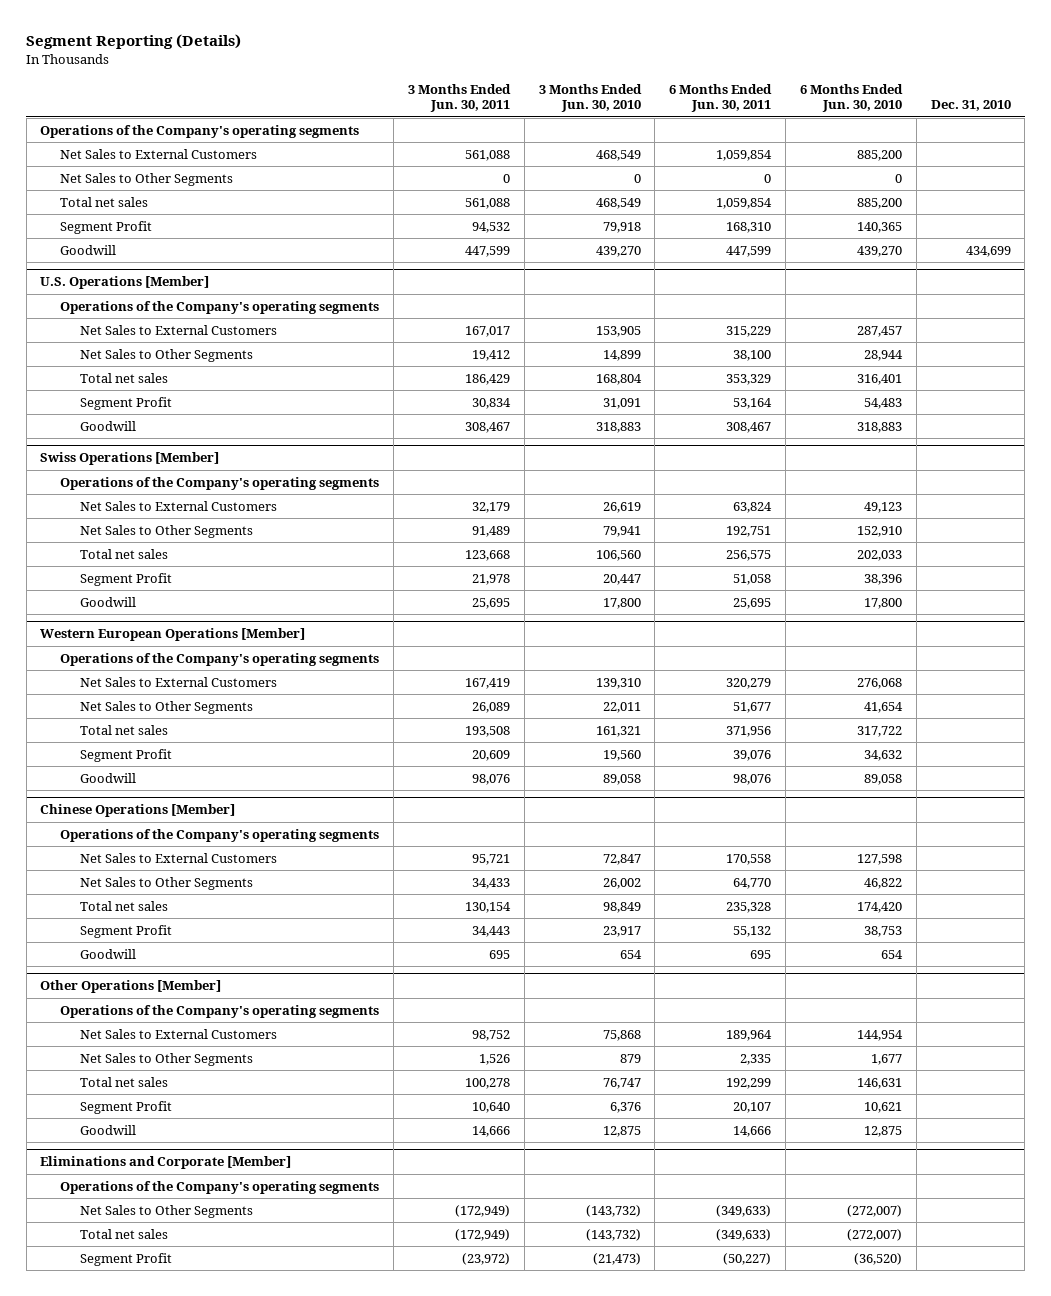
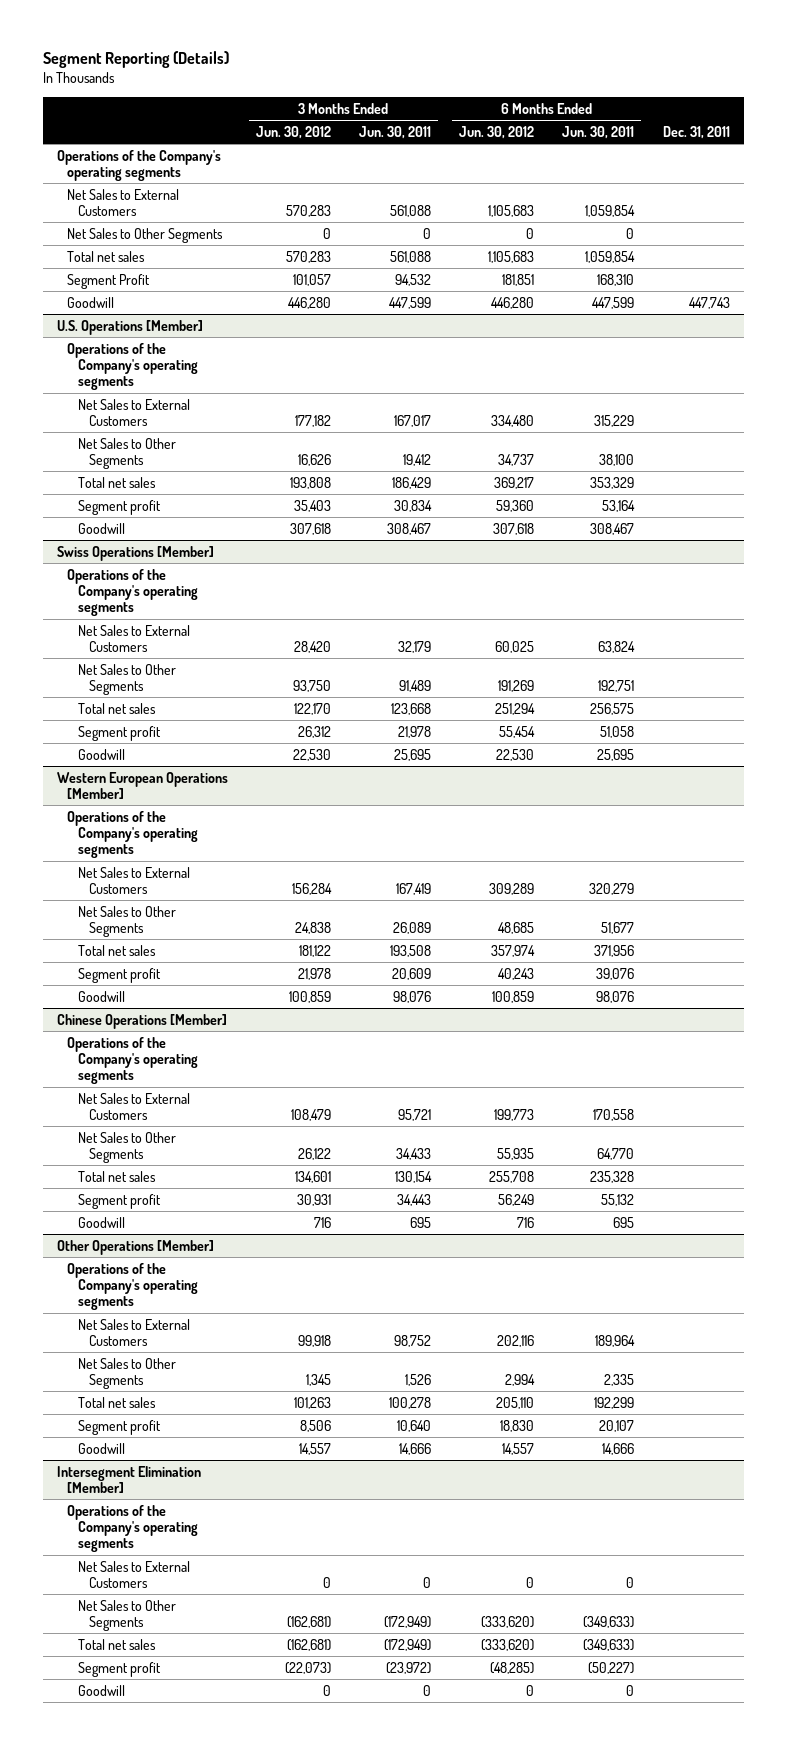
- | 3 Months Ended Jun. 30, 2011 | 3 Months Ended Jun. 30, 2010 | 6 Months Ended Jun. 30, 2011 | 6 Months Ended Jun. 30, 2010 | Dec. 31, 2010
+ | 3 Months Ended Jun. 30, 2012 | 3 Months Ended Jun. 30, 2011 | 6 Months Ended Jun. 30, 2012 | 6 Months Ended Jun. 30, 2011 | Dec. 31, 2011
@ U.S. Operations [Member]
- Segment Profit | 30,834 | 31,091 | 53,164 | 54,483 |
+ Segment profit | 35,403 | 30,834 | 59,360 | 53,164 |
@ Swiss Operations [Member]
- Segment Profit | 21,978 | 20,447 | 51,058 | 38,396 |
+ Segment profit | 26,312 | 21,978 | 55,454 | 51,058 |
@ Western European Operations [Member]
- Segment Profit | 20,609 | 19,560 | 39,076 | 34,632 |
+ Segment profit | 21,978 | 20,609 | 40,243 | 39,076 |
@ Chinese Operations [Member]
- Segment Profit | 34,443 | 23,917 | 55,132 | 38,753 |
+ Segment profit | 30,931 | 34,443 | 56,249 | 55,132 |
@ Other Operations [Member]
- Segment Profit | 10,640 | 6,376 | 20,107 | 10,621 |
+ Segment profit | 8,506 | 10,640 | 18,830 | 20,107 |
- Eliminations and Corporate [Member]
+ Intersegment Elimination [Member]
+ Net Sales to External Customers | 0 | 0 | 0 | 0 |
- Segment Profit | (23,972) | (21,473) | (50,227) | (36,520) |
+ Segment profit | (22,073) | (23,972) | (48,285) | (50,227) |
+ Goodwill | 0 | 0 | 0 | 0 |

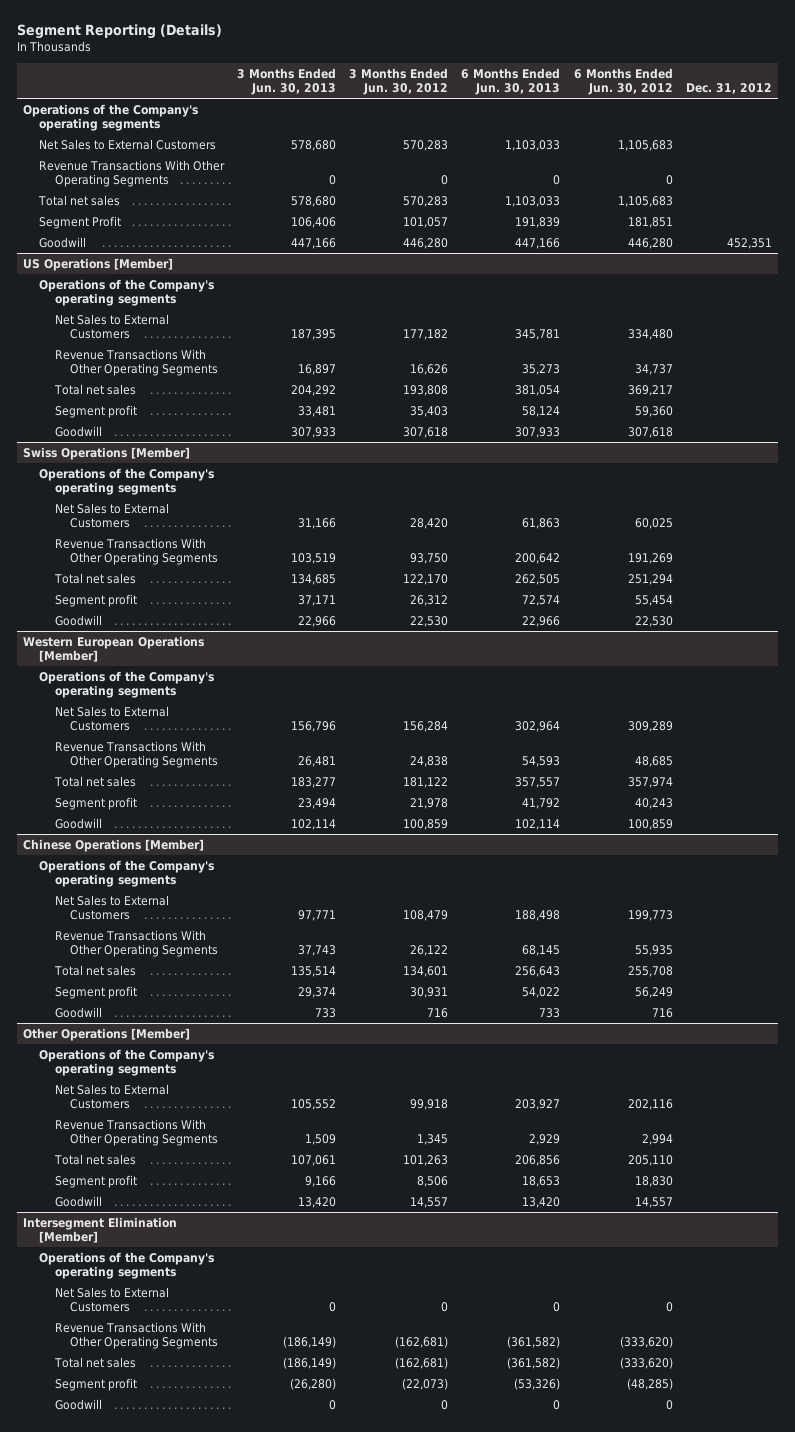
- | 3 Months Ended Jun. 30, 2012 | 3 Months Ended Jun. 30, 2011 | 6 Months Ended Jun. 30, 2012 | 6 Months Ended Jun. 30, 2011 | Dec. 31, 2011
+ | 3 Months Ended Jun. 30, 2013 | 3 Months Ended Jun. 30, 2012 | 6 Months Ended Jun. 30, 2013 | 6 Months Ended Jun. 30, 2012 | Dec. 31, 2012
- Net Sales to Other Segments | 0 | 0 | 0 | 0 |
+ Revenue Transactions With Other Operating Segments | 0 | 0 | 0 | 0 |
- U.S. Operations [Member]
+ US Operations [Member]
- Net Sales to Other Segments | 16,626 | 19,412 | 34,737 | 38,100 |
+ Revenue Transactions With Other Operating Segments | 16,897 | 16,626 | 35,273 | 34,737 |
@ Swiss Operations [Member]
- Net Sales to Other Segments | 93,750 | 91,489 | 191,269 | 192,751 |
+ Revenue Transactions With Other Operating Segments | 103,519 | 93,750 | 200,642 | 191,269 |
@ Western European Operations [Member]
- Net Sales to Other Segments | 24,838 | 26,089 | 48,685 | 51,677 |
+ Revenue Transactions With Other Operating Segments | 26,481 | 24,838 | 54,593 | 48,685 |
@ Chinese Operations [Member]
- Net Sales to Other Segments | 26,122 | 34,433 | 55,935 | 64,770 |
+ Revenue Transactions With Other Operating Segments | 37,743 | 26,122 | 68,145 | 55,935 |
@ Other Operations [Member]
- Net Sales to Other Segments | 1,345 | 1,526 | 2,994 | 2,335 |
+ Revenue Transactions With Other Operating Segments | 1,509 | 1,345 | 2,929 | 2,994 |
@ Intersegment Elimination [Member]
- Net Sales to Other Segments | (162,681) | (172,949) | (333,620) | (349,633) |
+ Revenue Transactions With Other Operating Segments | (186,149) | (162,681) | (361,582) | (333,620) |

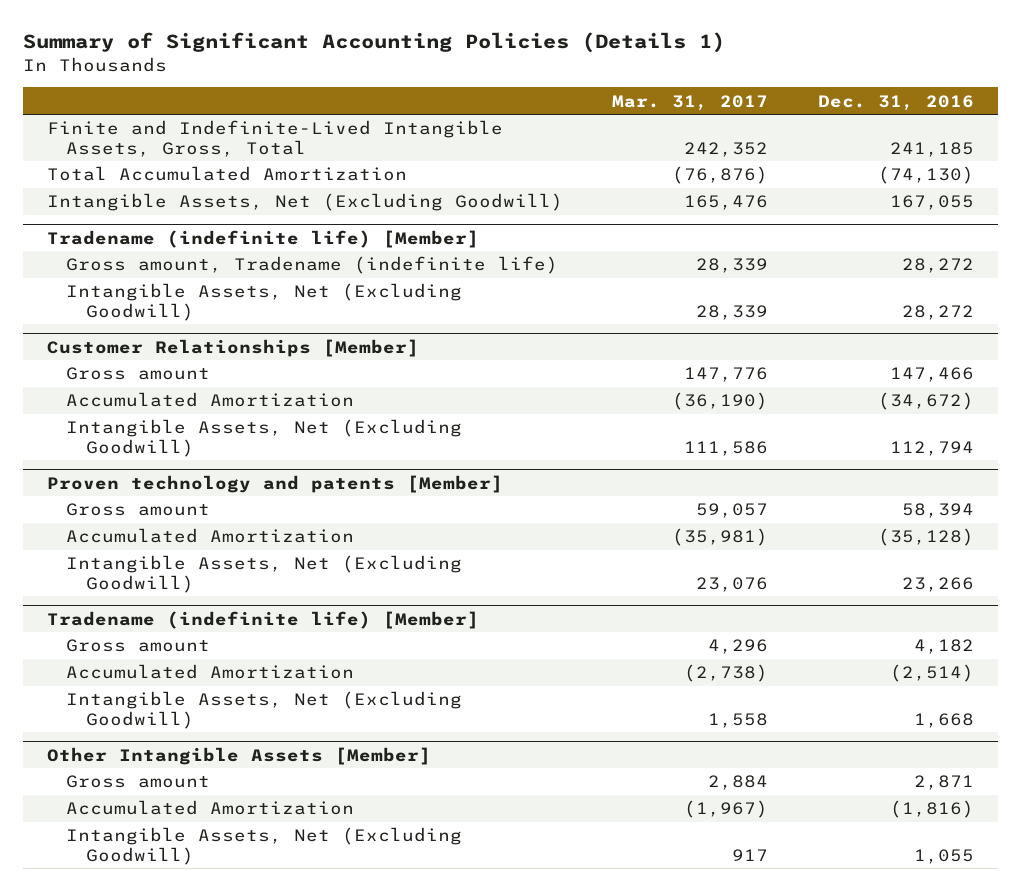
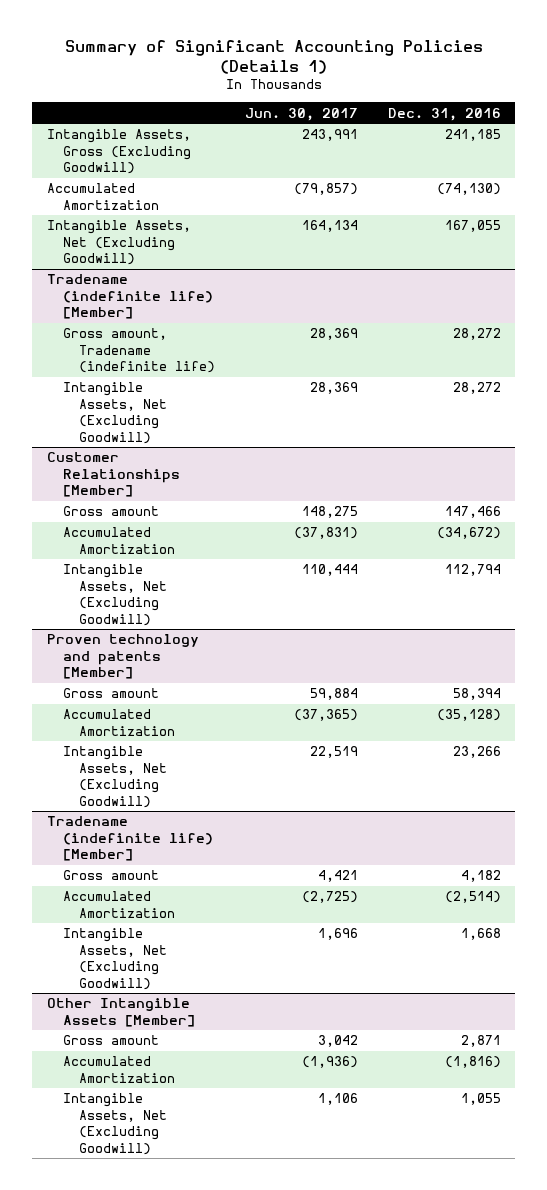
- | Mar. 31, 2017 | Dec. 31, 2016
+ | Jun. 30, 2017 | Dec. 31, 2016
- Finite and Indefinite-Lived Intangible Assets, Gross, Total | 242,352 | 241,185
- Total Accumulated Amortization | (76,876) | (74,130)
+ Intangible Assets, Gross (Excluding Goodwill) | 243,991 | 241,185
+ Accumulated Amortization | (79,857) | (74,130)

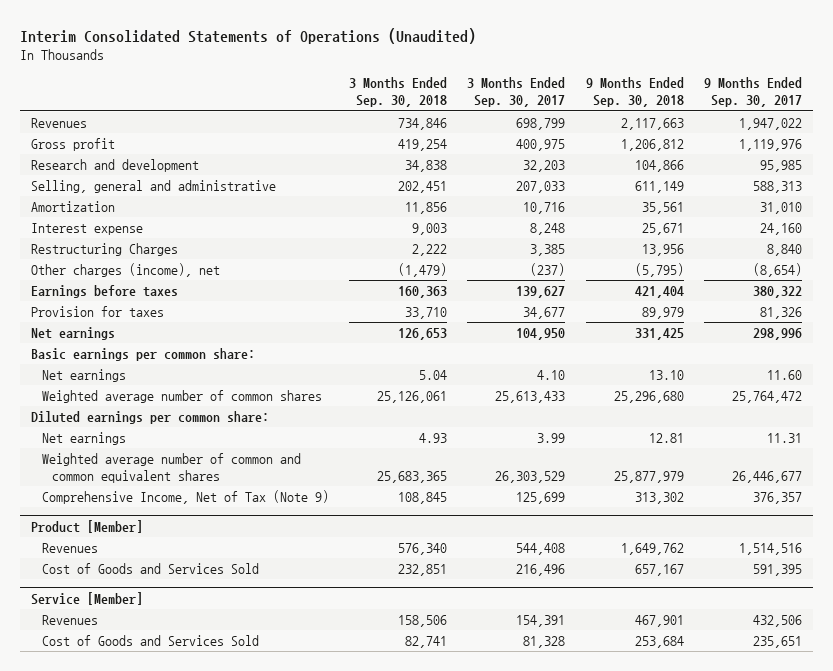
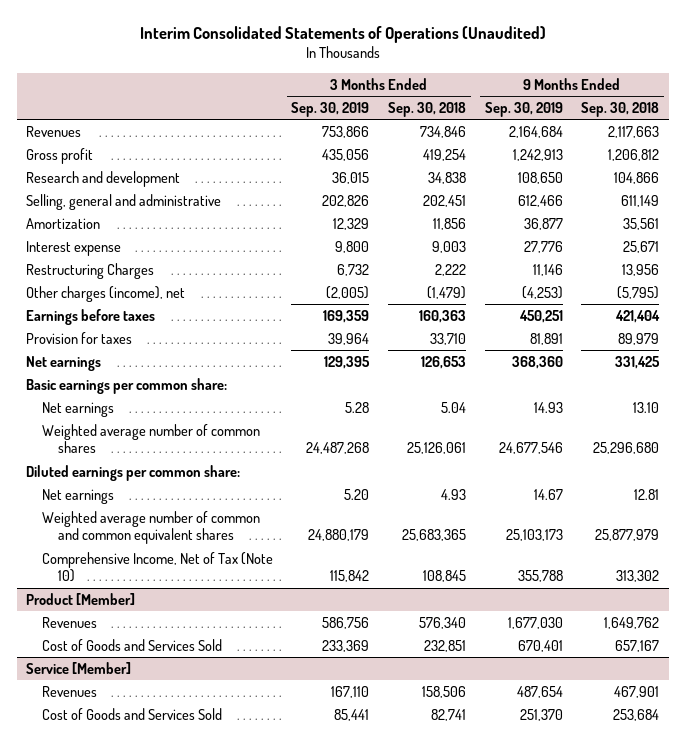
- | 3 Months Ended Sep. 30, 2018 | 3 Months Ended Sep. 30, 2017 | 9 Months Ended Sep. 30, 2018 | 9 Months Ended Sep. 30, 2017
+ | 3 Months Ended Sep. 30, 2019 | 3 Months Ended Sep. 30, 2018 | 9 Months Ended Sep. 30, 2019 | 9 Months Ended Sep. 30, 2018
- Comprehensive Income, Net of Tax (Note 9) | 108,845 | 125,699 | 313,302 | 376,357
+ Comprehensive Income, Net of Tax (Note 10) | 115,842 | 108,845 | 355,788 | 313,302

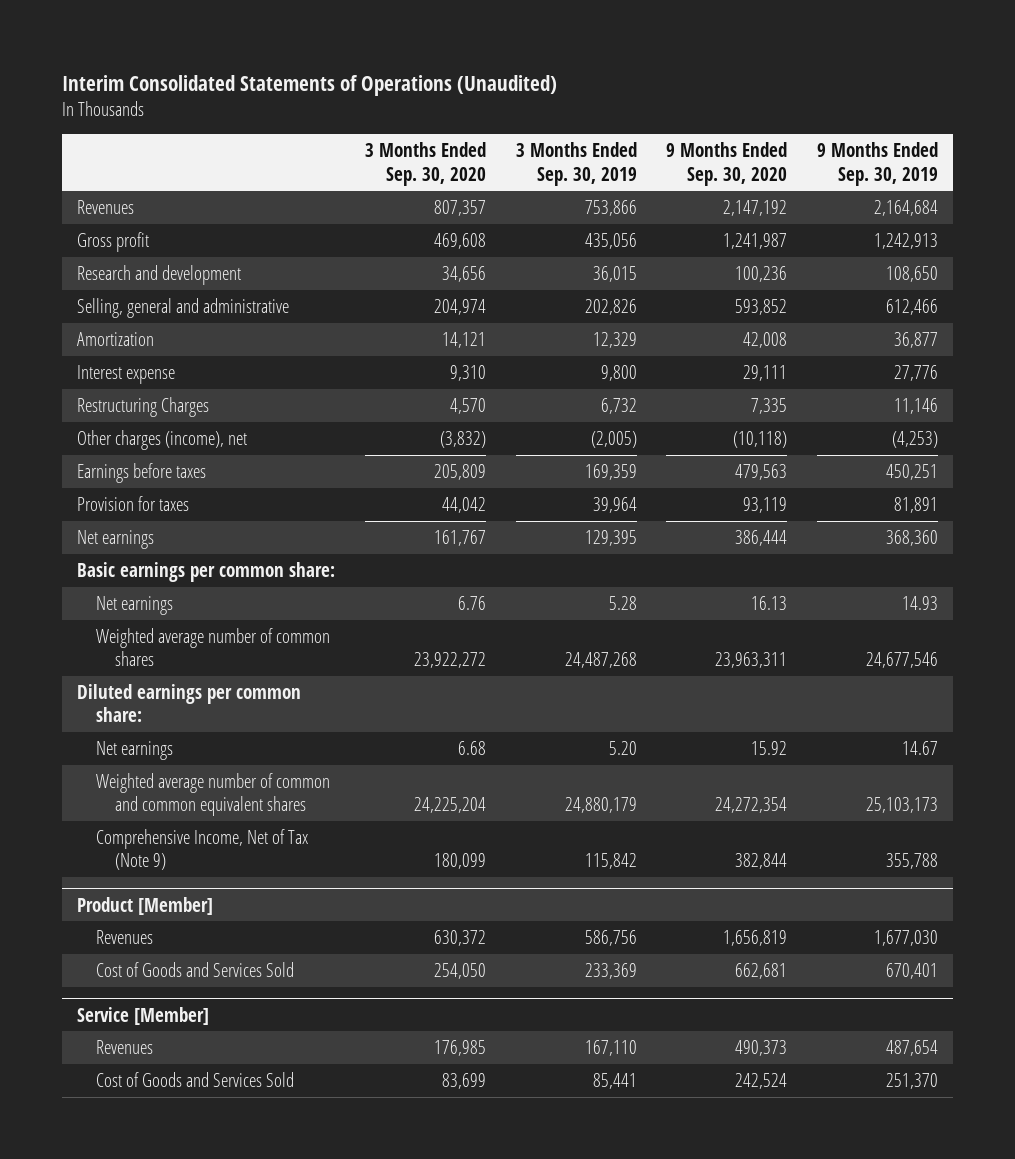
- | 3 Months Ended Sep. 30, 2019 | 3 Months Ended Sep. 30, 2018 | 9 Months Ended Sep. 30, 2019 | 9 Months Ended Sep. 30, 2018
+ | 3 Months Ended Sep. 30, 2020 | 3 Months Ended Sep. 30, 2019 | 9 Months Ended Sep. 30, 2020 | 9 Months Ended Sep. 30, 2019
- Comprehensive Income, Net of Tax (Note 10) | 115,842 | 108,845 | 355,788 | 313,302
+ Comprehensive Income, Net of Tax (Note 9) | 180,099 | 115,842 | 382,844 | 355,788

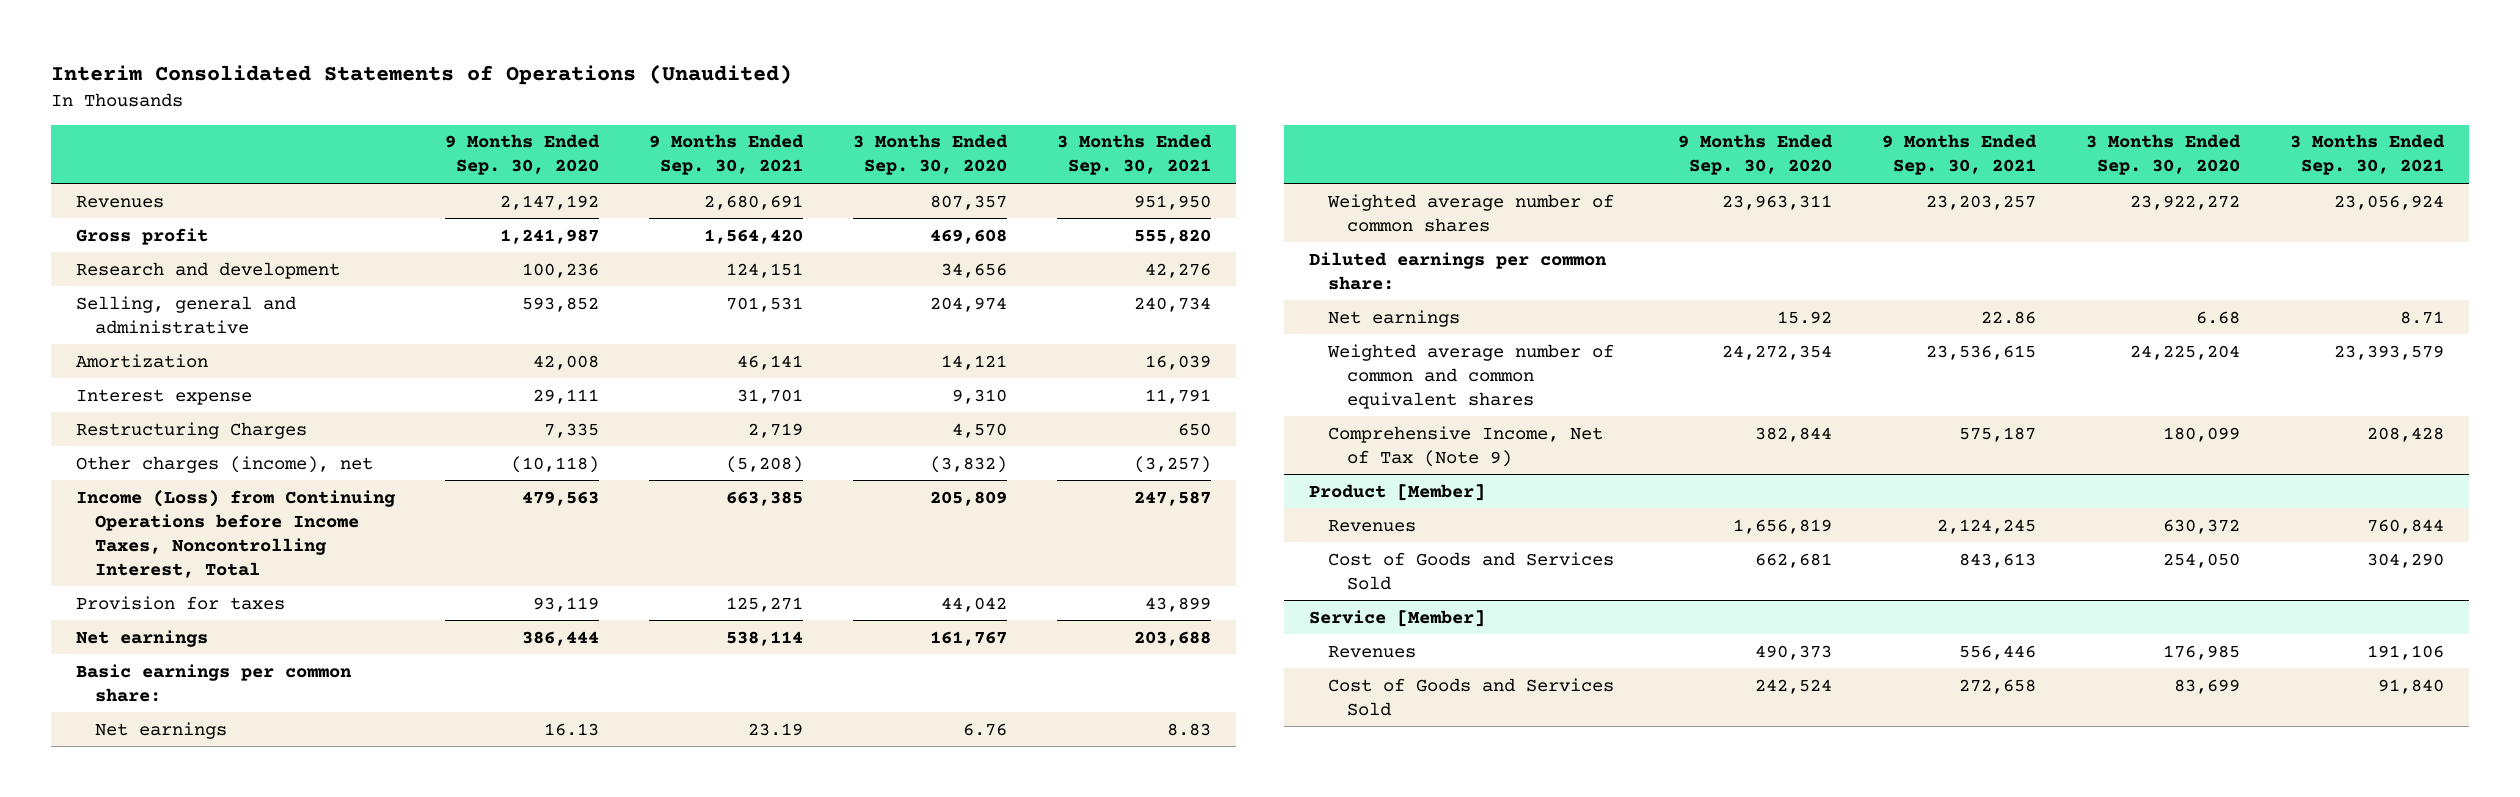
- | 3 Months Ended Sep. 30, 2020 | 3 Months Ended Sep. 30, 2019 | 9 Months Ended Sep. 30, 2020 | 9 Months Ended Sep. 30, 2019
+ | 9 Months Ended Sep. 30, 2020 | 9 Months Ended Sep. 30, 2021 | 3 Months Ended Sep. 30, 2020 | 3 Months Ended Sep. 30, 2021
- Earnings before taxes | 205,809 | 169,359 | 479,563 | 450,251
+ Income (Loss) from Continuing Operations before Income Taxes, Noncontrolling Interest, Total | 479,563 | 663,385 | 205,809 | 247,587

